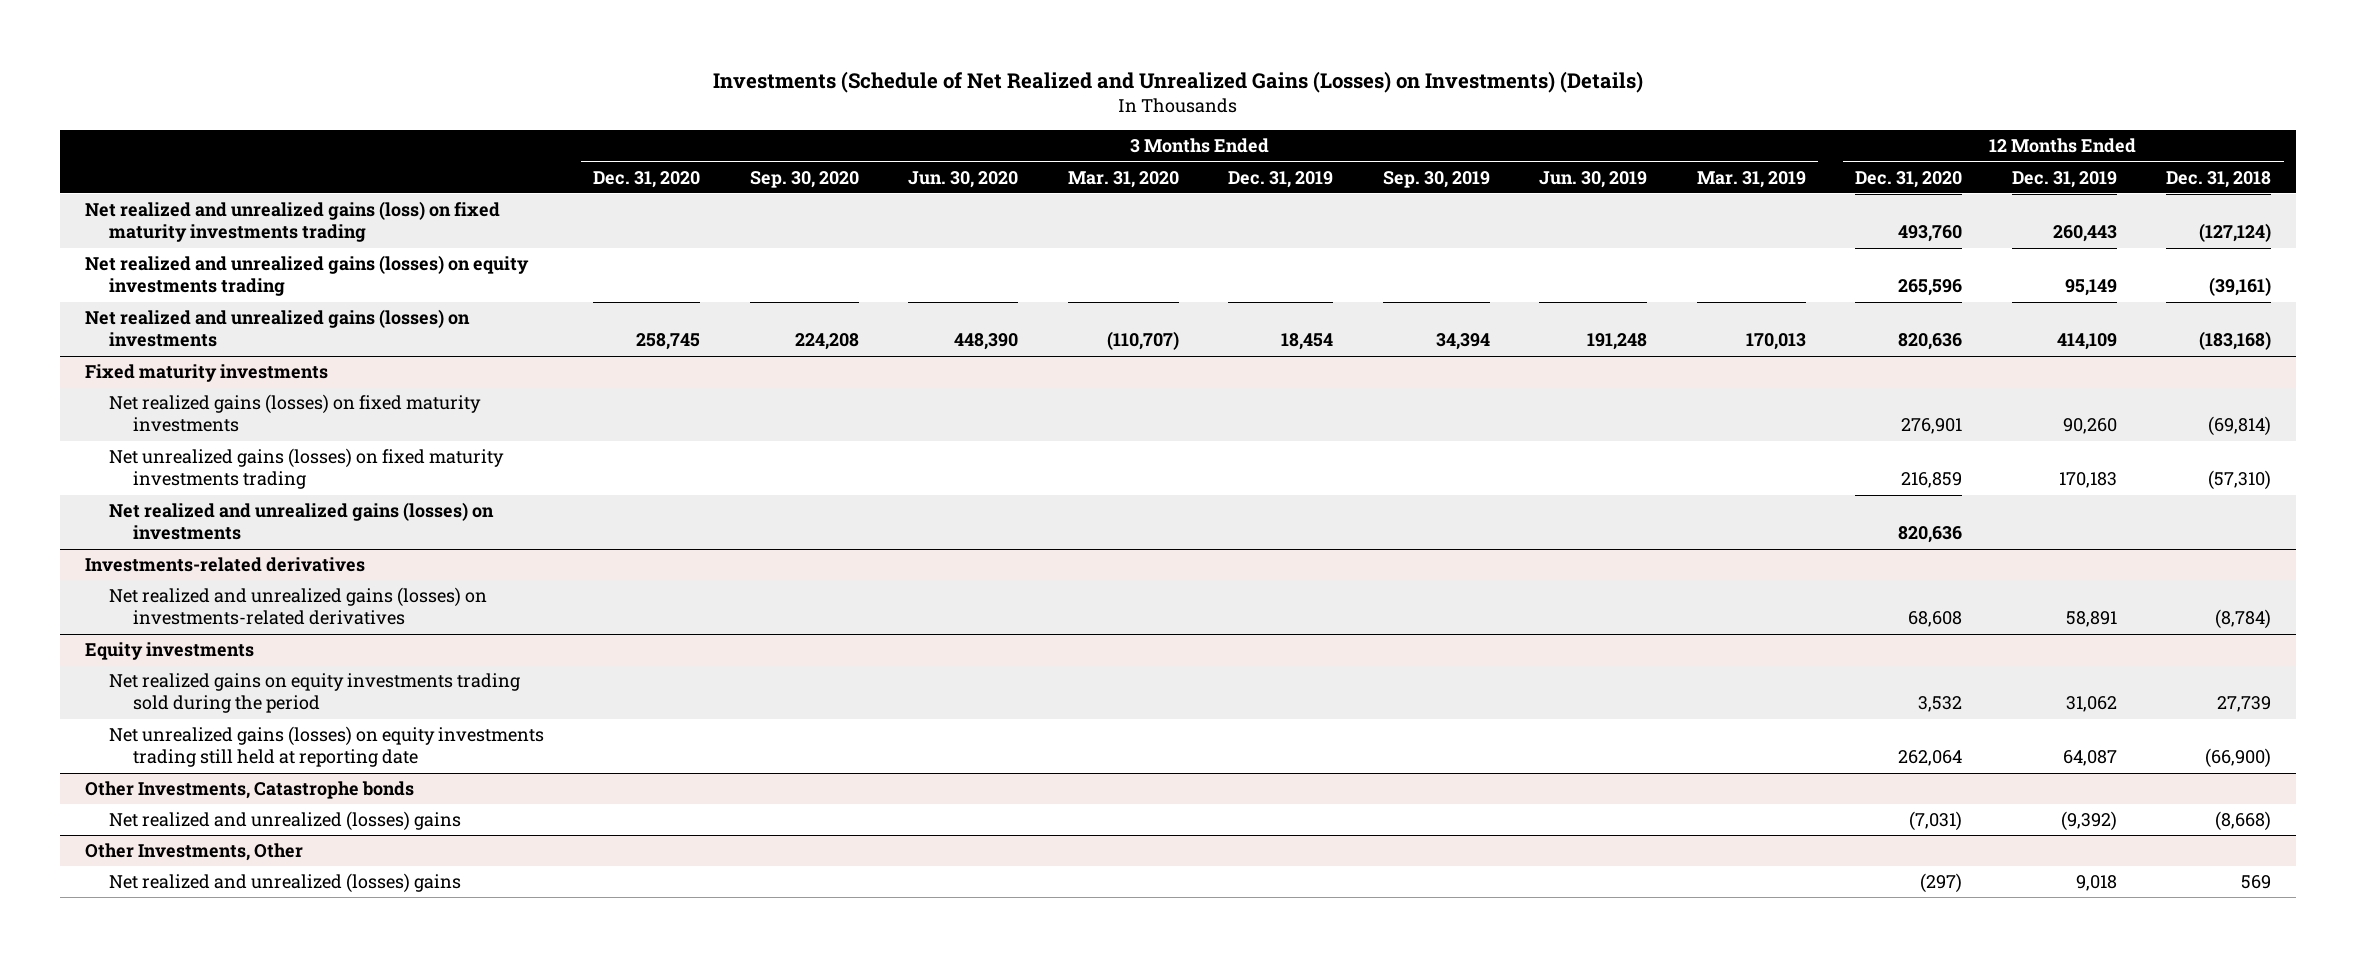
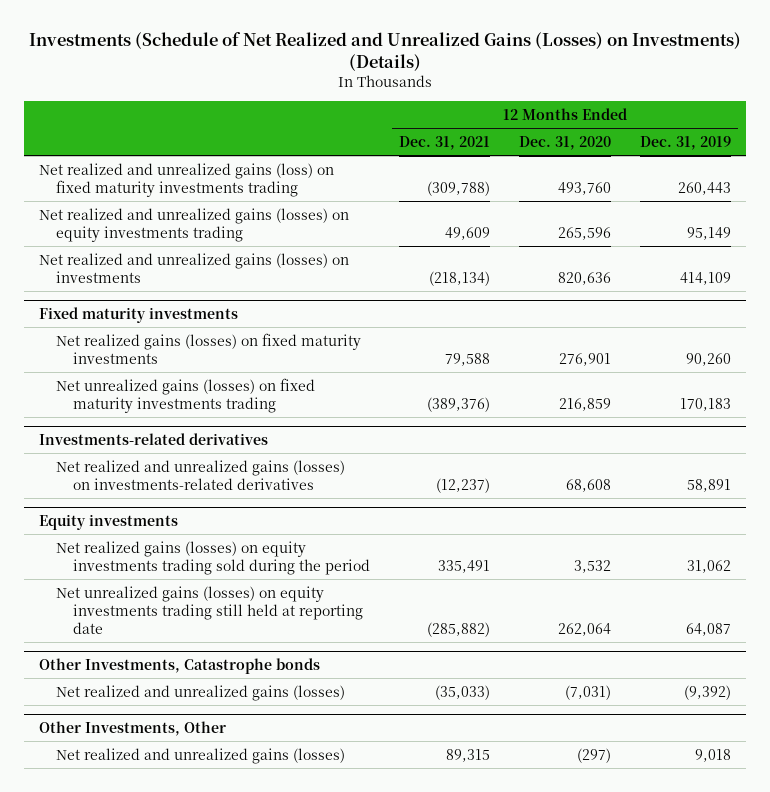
- | 3 Months Ended Dec. 31, 2020 | 3 Months Ended Sep. 30, 2020 | 3 Months Ended Jun. 30, 2020 | 3 Months Ended Mar. 31, 2020 | 3 Months Ended Dec. 31, 2019 | 3 Months Ended Sep. 30, 2019 | 3 Months Ended Jun. 30, 2019 | 3 Months Ended Mar. 31, 2019 | 12 Months Ended Dec. 31, 2020 | 12 Months Ended Dec. 31, 2019 | 12 Months Ended Dec. 31, 2018
+ | 12 Months Ended Dec. 31, 2021 | 12 Months Ended Dec. 31, 2020 | 12 Months Ended Dec. 31, 2019
@ Fixed maturity investments
- Net realized and unrealized gains (losses) on investments | | | | | | | | | 820,636 | |
@ Equity investments
- Net realized gains on equity investments trading sold during the period | | | | | | | | | 3,532 | 31,062 | 27,739
+ Net realized gains (losses) on equity investments trading sold during the period | 335,491 | 3,532 | 31,062
@ Other Investments, Catastrophe bonds
- Net realized and unrealized (losses) gains | | | | | | | | | (7,031) | (9,392) | (8,668)
+ Net realized and unrealized gains (losses) | (35,033) | (7,031) | (9,392)
@ Other Investments, Other
- Net realized and unrealized (losses) gains | | | | | | | | | (297) | 9,018 | 569
+ Net realized and unrealized gains (losses) | 89,315 | (297) | 9,018

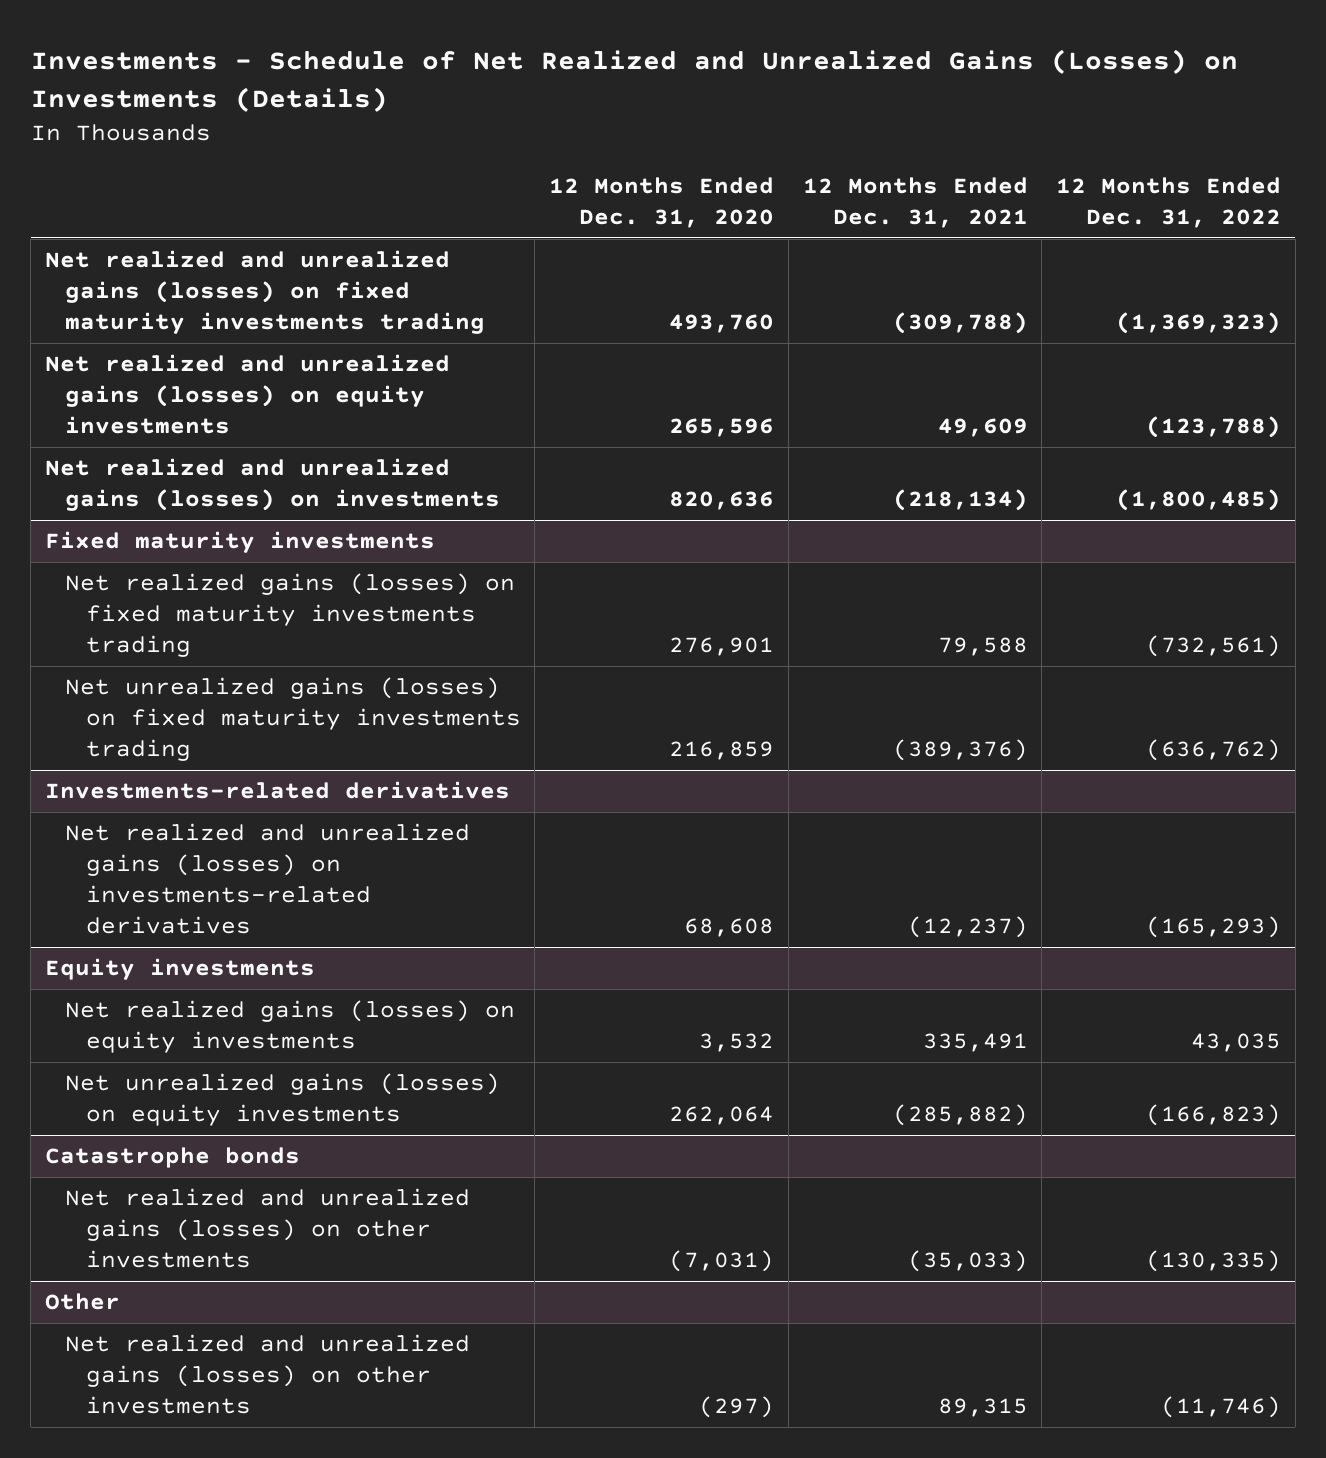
- Investments (Schedule of Net Realized and Unrealized Gains (Losses) on Investments) (Details)
+ Investments - Schedule of Net Realized and Unrealized Gains (Losses) on Investments (Details)
- | 12 Months Ended Dec. 31, 2021 | 12 Months Ended Dec. 31, 2020 | 12 Months Ended Dec. 31, 2019
+ | 12 Months Ended Dec. 31, 2020 | 12 Months Ended Dec. 31, 2021 | 12 Months Ended Dec. 31, 2022
- Net realized and unrealized gains (loss) on fixed maturity investments trading | (309,788) | 493,760 | 260,443
- Net realized and unrealized gains (losses) on equity investments trading | 49,609 | 265,596 | 95,149
+ Net realized and unrealized gains (losses) on fixed maturity investments trading | 493,760 | (309,788) | (1,369,323)
+ Net realized and unrealized gains (losses) on equity investments | 265,596 | 49,609 | (123,788)
@ Fixed maturity investments
- Net realized gains (losses) on fixed maturity investments | 79,588 | 276,901 | 90,260
+ Net realized gains (losses) on fixed maturity investments trading | 276,901 | 79,588 | (732,561)
@ Equity investments
- Net realized gains (losses) on equity investments trading sold during the period | 335,491 | 3,532 | 31,062
- Net unrealized gains (losses) on equity investments trading still held at reporting date | (285,882) | 262,064 | 64,087
- Other Investments, Catastrophe bonds
- Net realized and unrealized gains (losses) | (35,033) | (7,031) | (9,392)
- Other Investments, Other
- Net realized and unrealized gains (losses) | 89,315 | (297) | 9,018
@ Equity investments
+ Net realized gains (losses) on equity investments | 3,532 | 335,491 | 43,035
+ Net unrealized gains (losses) on equity investments | 262,064 | (285,882) | (166,823)
+ Catastrophe bonds
+ Net realized and unrealized gains (losses) on other investments | (7,031) | (35,033) | (130,335)
+ Other
+ Net realized and unrealized gains (losses) on other investments | (297) | 89,315 | (11,746)

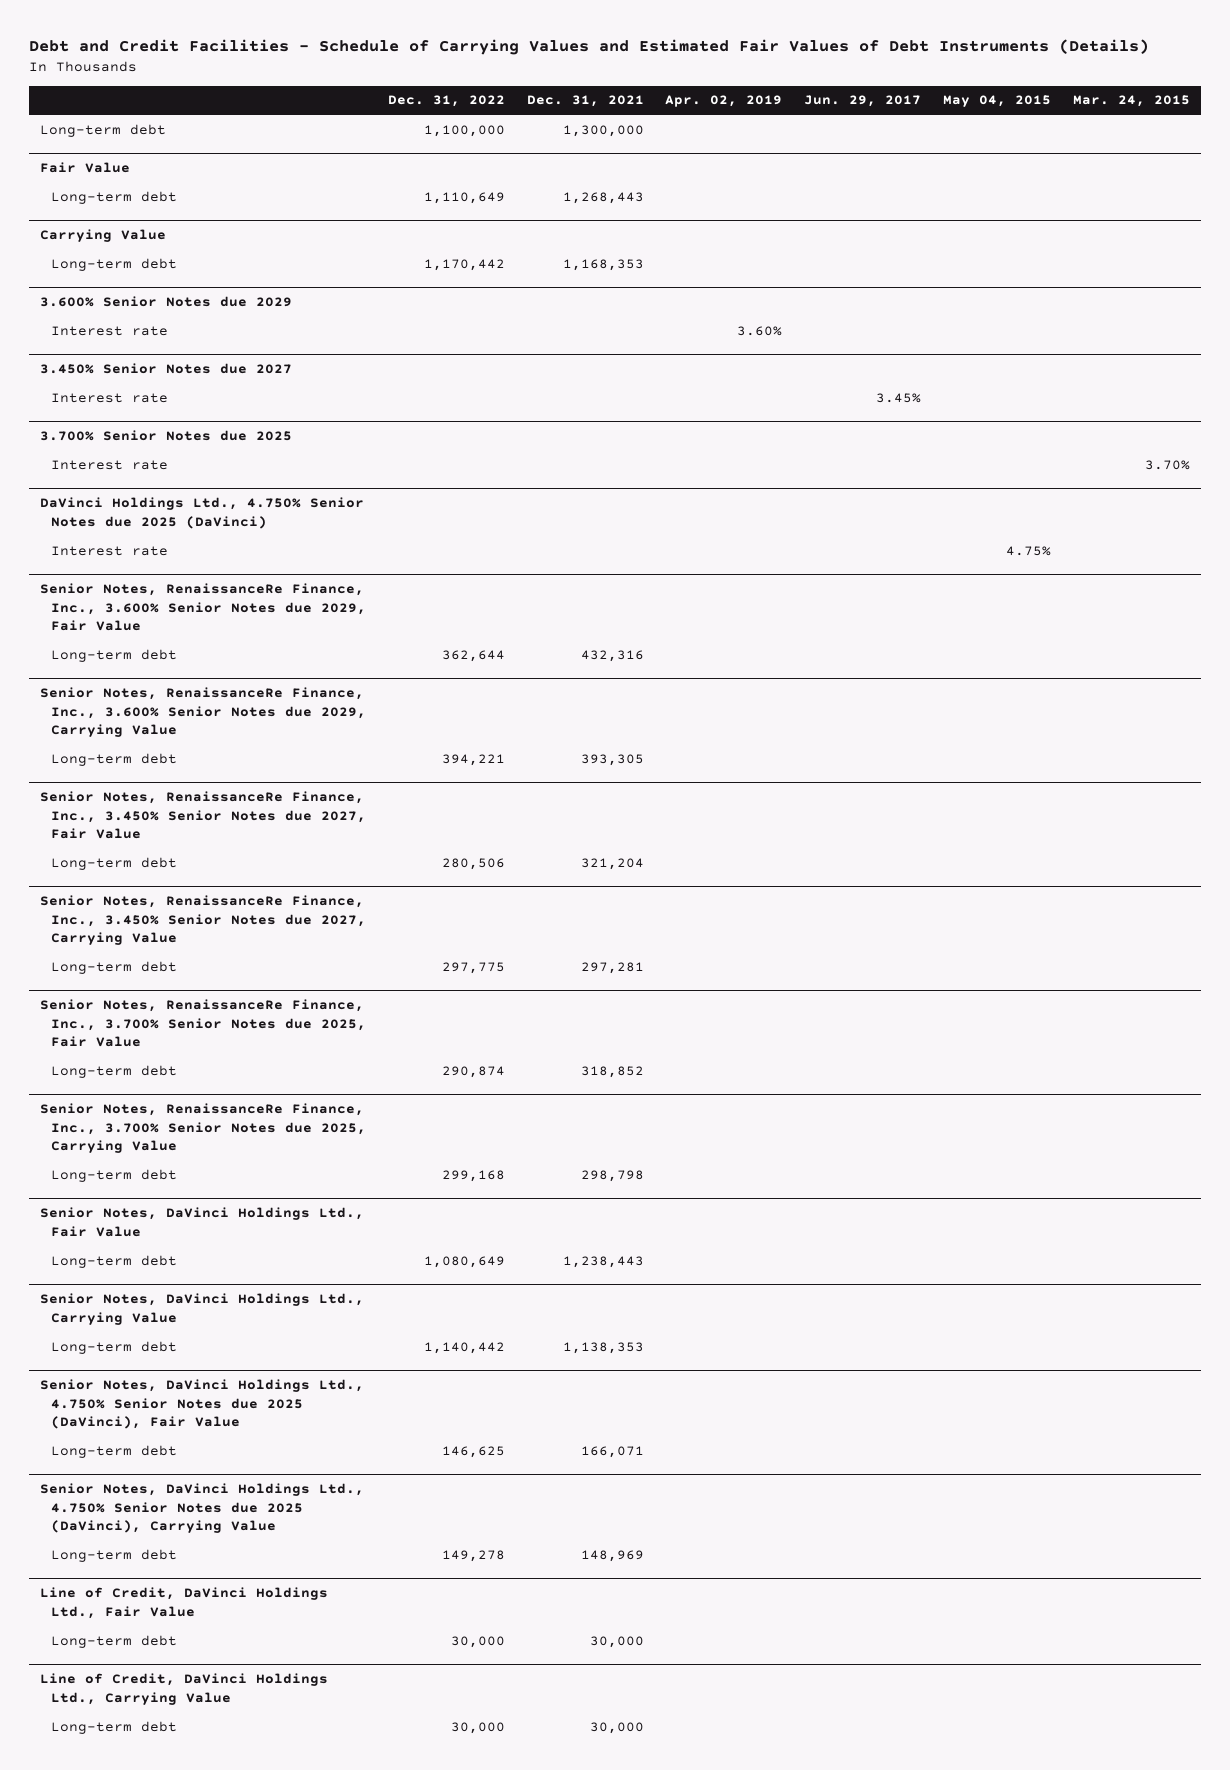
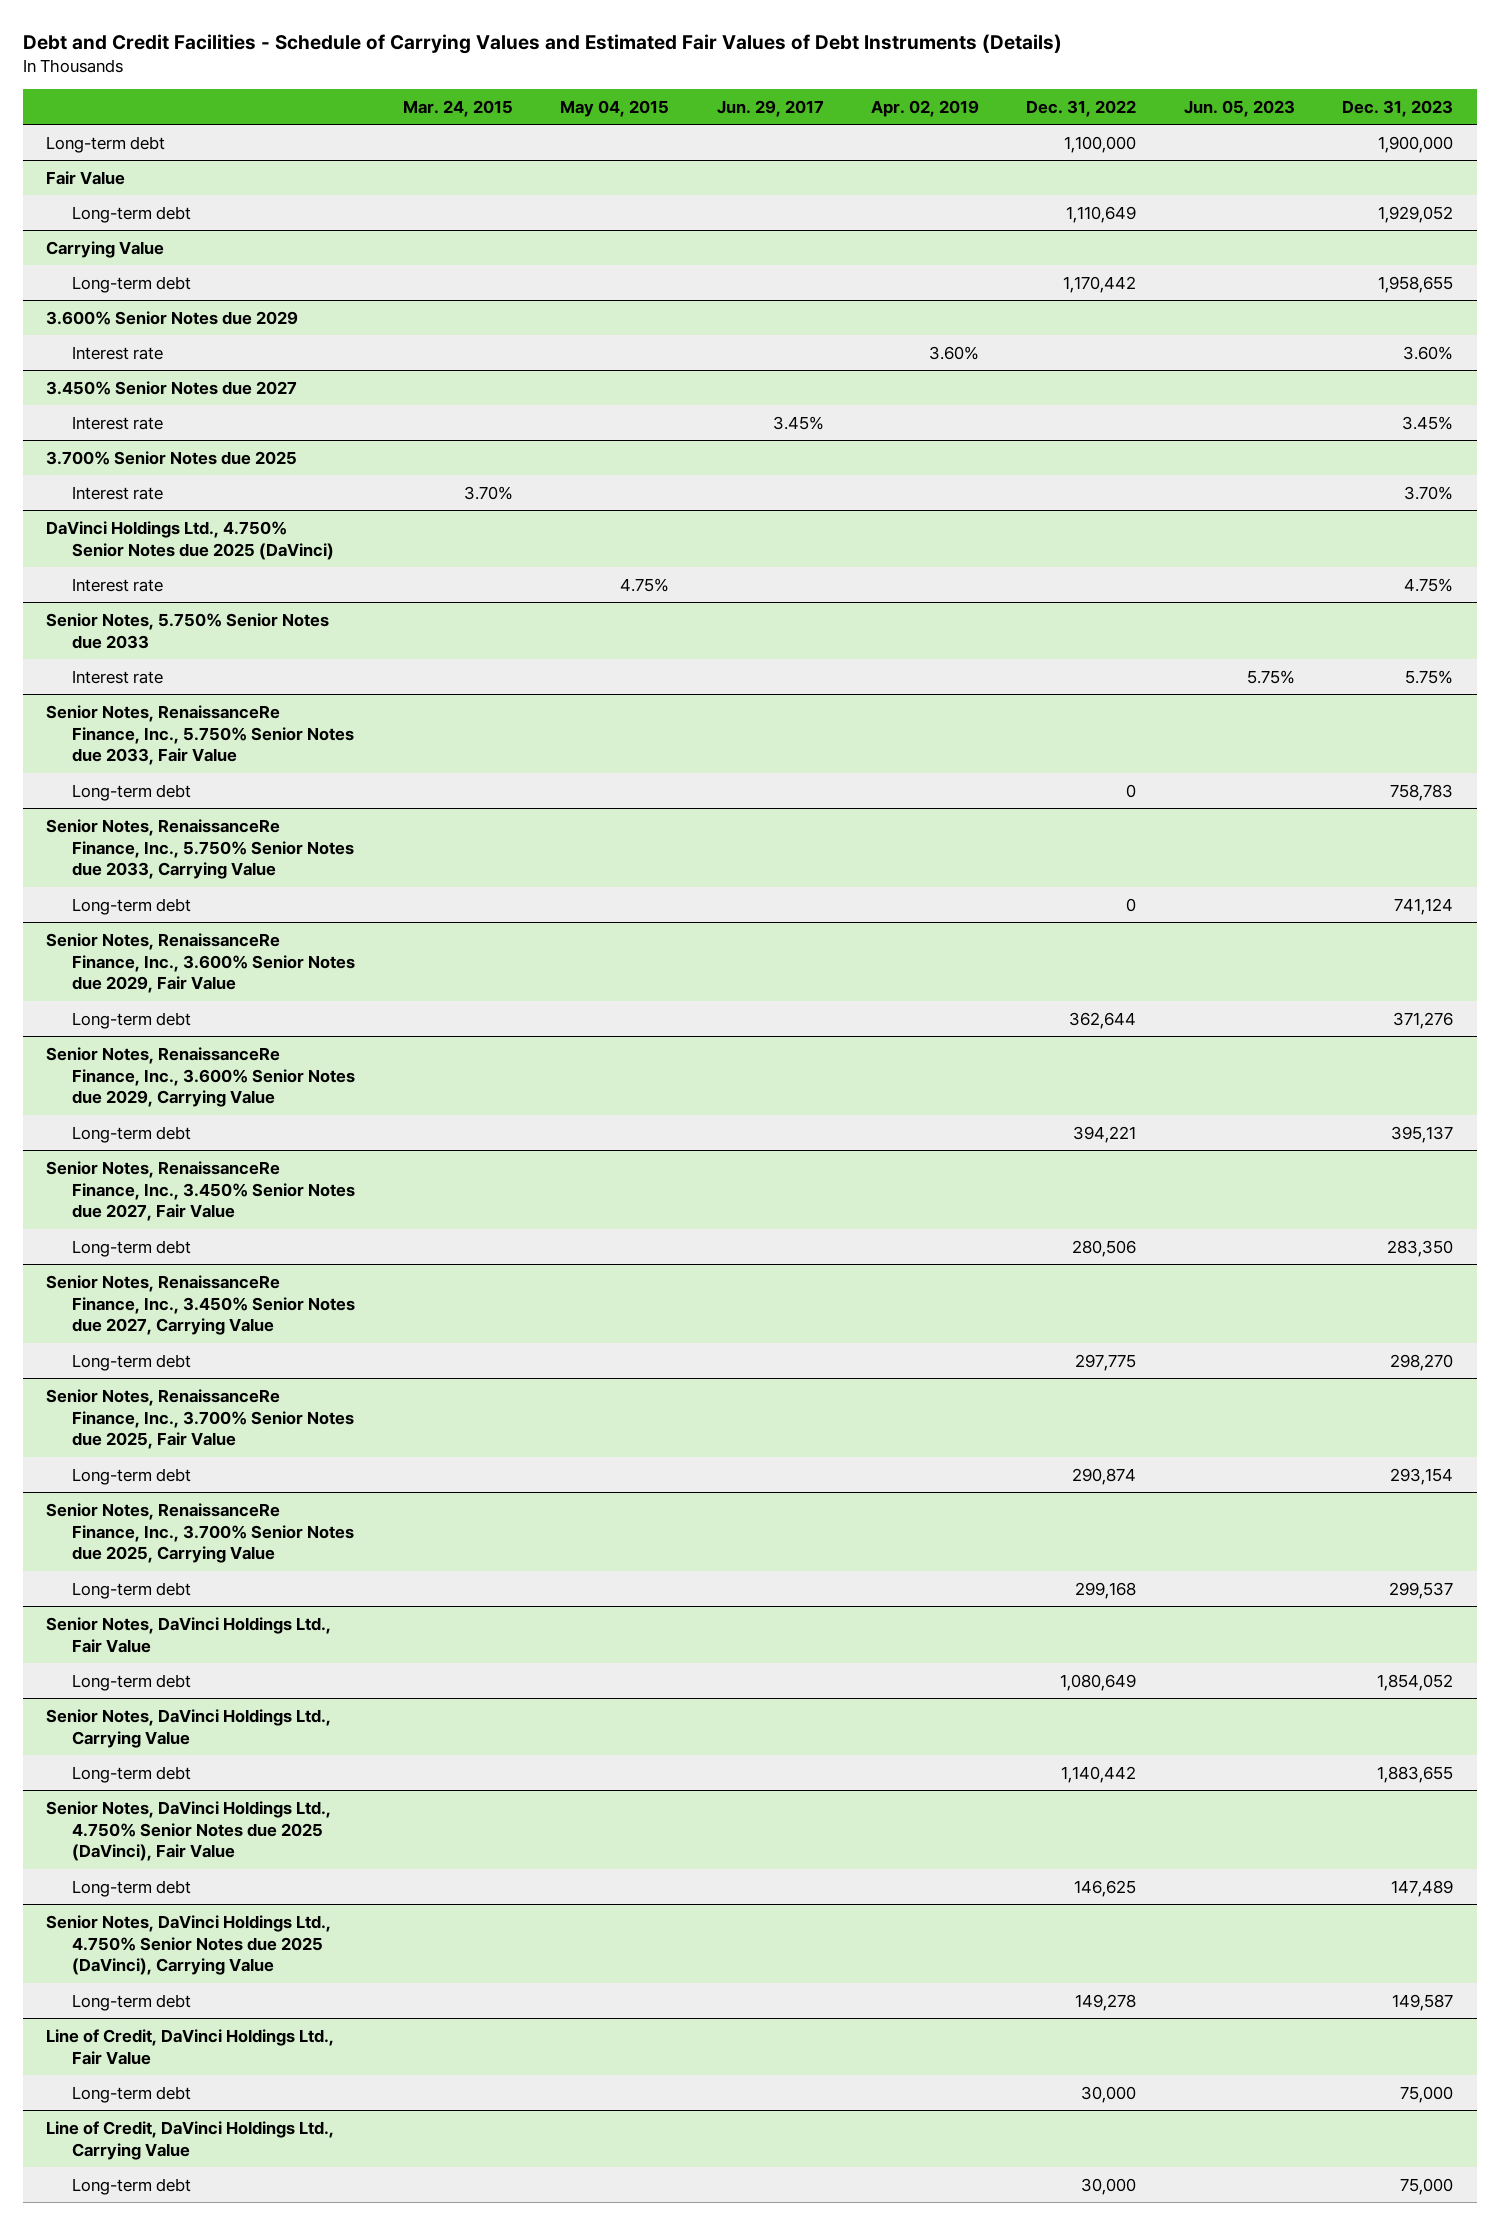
- | Dec. 31, 2022 | Dec. 31, 2021 | Apr. 02, 2019 | Jun. 29, 2017 | May 04, 2015 | Mar. 24, 2015
+ | Mar. 24, 2015 | May 04, 2015 | Jun. 29, 2017 | Apr. 02, 2019 | Dec. 31, 2022 | Jun. 05, 2023 | Dec. 31, 2023
+ Senior Notes, 5.750% Senior Notes due 2033
+ Interest rate | | | | | | 5.75% | 5.75%
+ Senior Notes, RenaissanceRe Finance, Inc., 5.750% Senior Notes due 2033, Fair Value
+ Long-term debt | | | | | 0 | | 758,783
+ Senior Notes, RenaissanceRe Finance, Inc., 5.750% Senior Notes due 2033, Carrying Value
+ Long-term debt | | | | | 0 | | 741,124

